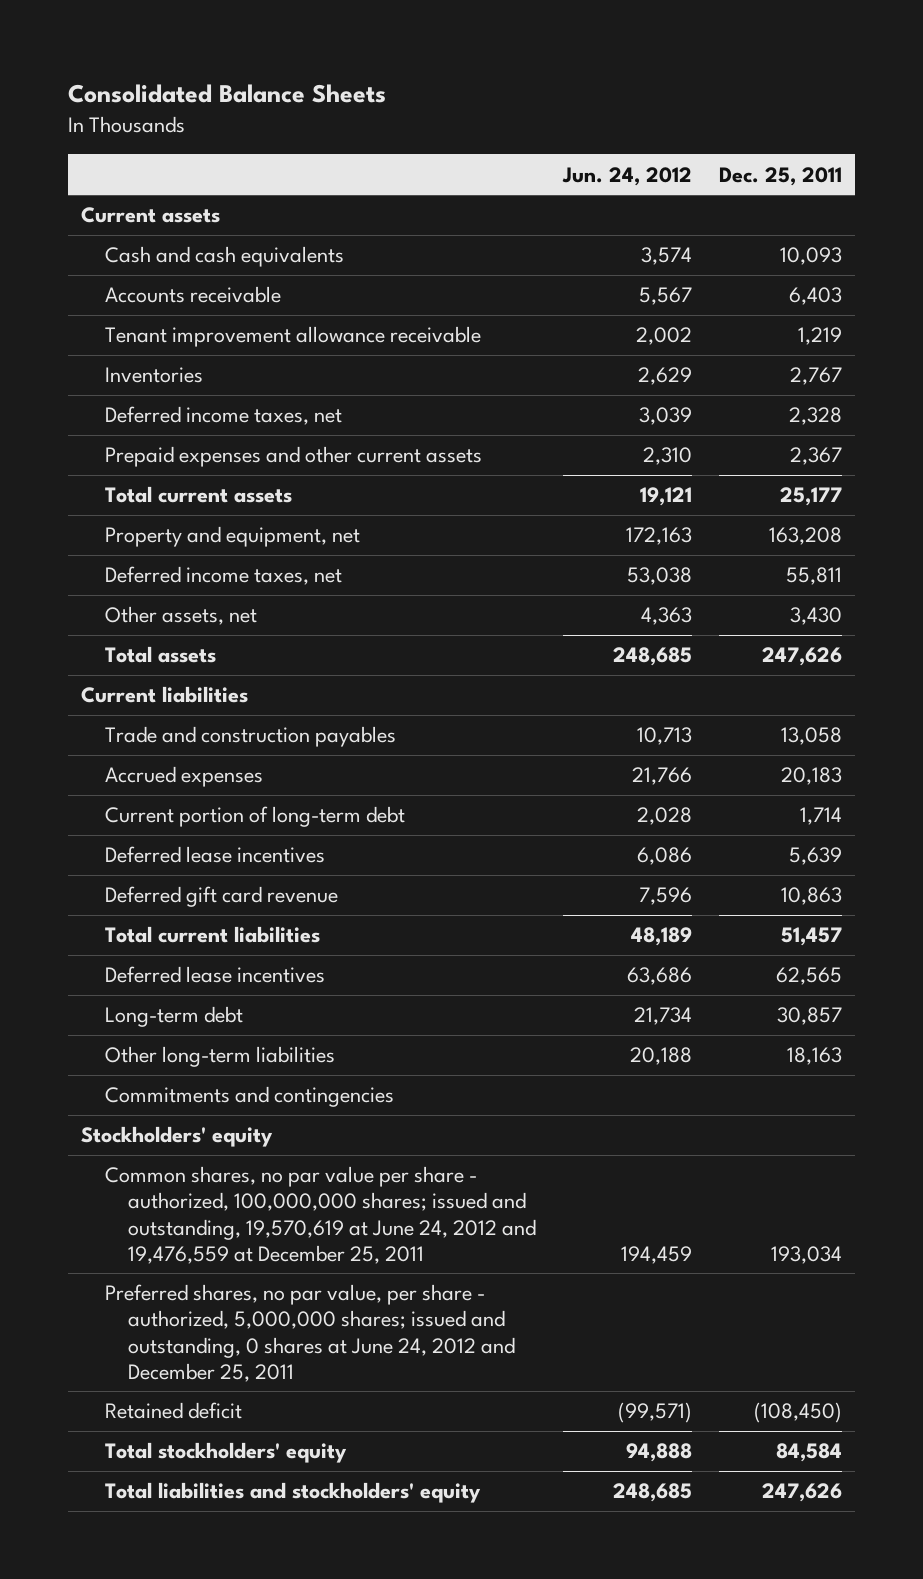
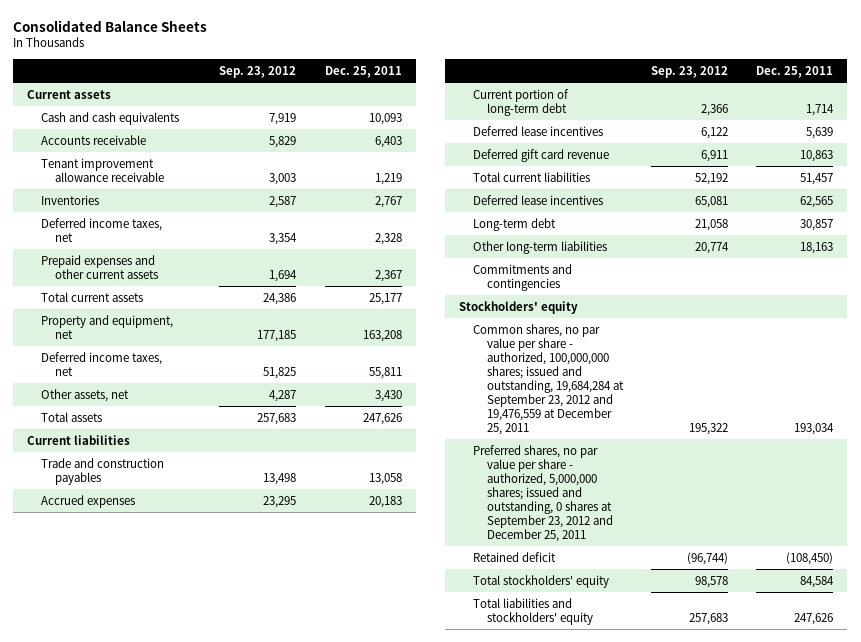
- | Jun. 24, 2012 | Dec. 25, 2011
+ | Sep. 23, 2012 | Dec. 25, 2011
- Common shares, no par value per share - authorized, 100,000,000 shares; issued and outstanding, 19,570,619 at June 24, 2012 and 19,476,559 at December 25, 2011 | 194,459 | 193,034
- Preferred shares, no par value, per share - authorized, 5,000,000 shares; issued and outstanding, 0 shares at June 24, 2012 and December 25, 2011
+ Common shares, no par value per share - authorized, 100,000,000 shares; issued and outstanding, 19,684,284 at September 23, 2012 and 19,476,559 at December 25, 2011 | 195,322 | 193,034
+ Preferred shares, no par value per share - authorized, 5,000,000 shares; issued and outstanding, 0 shares at September 23, 2012 and December 25, 2011

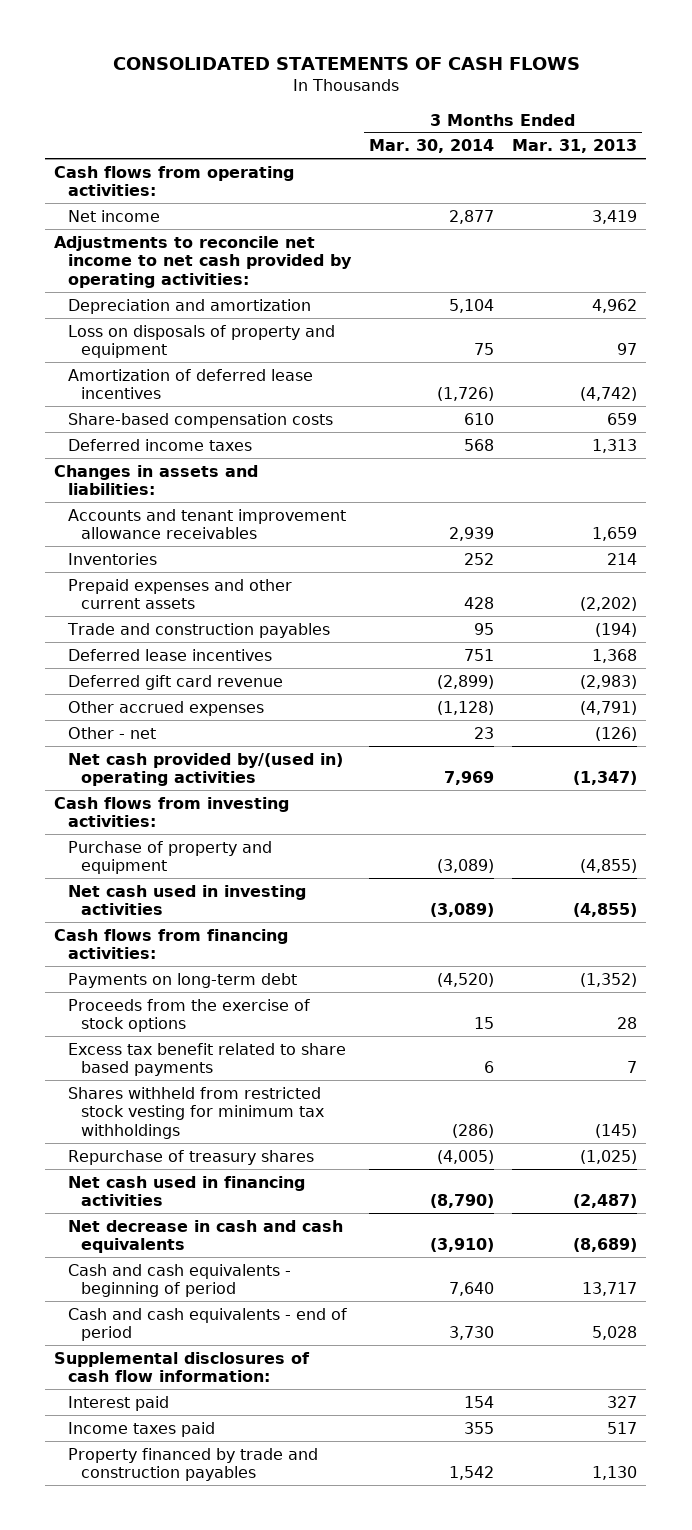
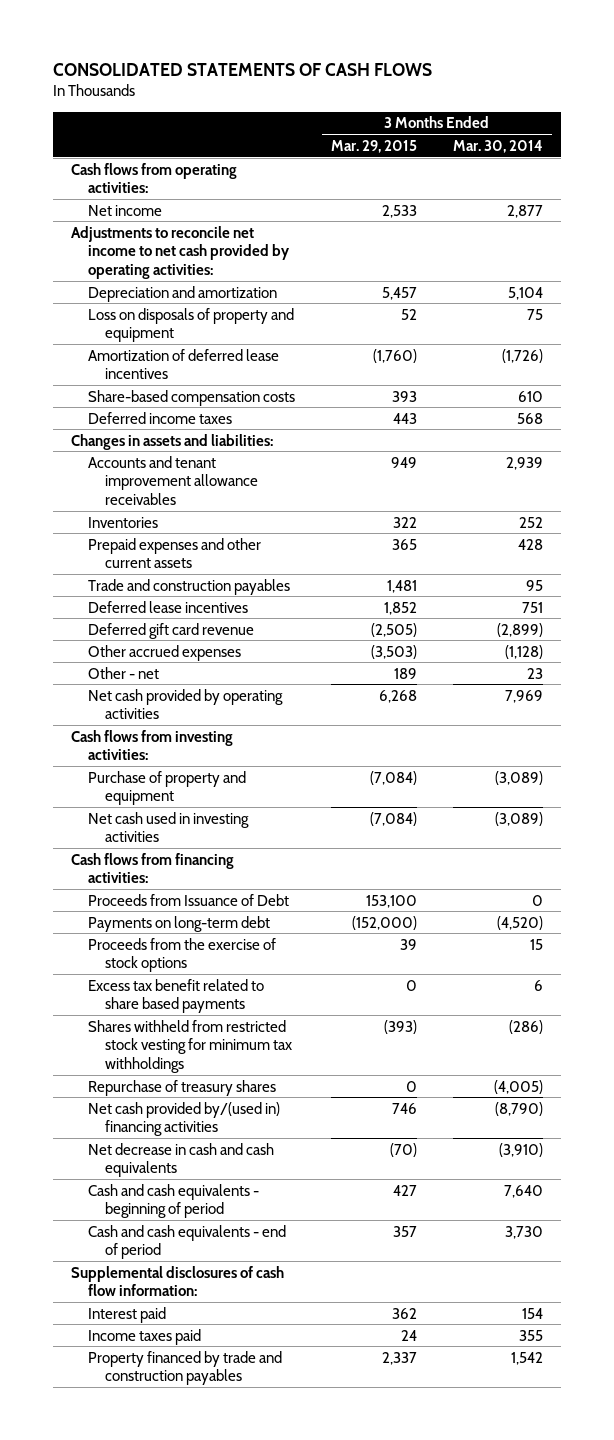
- | 3 Months Ended Mar. 30, 2014 | 3 Months Ended Mar. 31, 2013
+ | 3 Months Ended Mar. 29, 2015 | 3 Months Ended Mar. 30, 2014
- Net cash provided by/(used in) operating activities | 7,969 | (1,347)
+ Net cash provided by operating activities | 6,268 | 7,969
+ Proceeds from Issuance of Debt | 153,100 | 0
- Net cash used in financing activities | (8,790) | (2,487)
+ Net cash provided by/(used in) financing activities | 746 | (8,790)

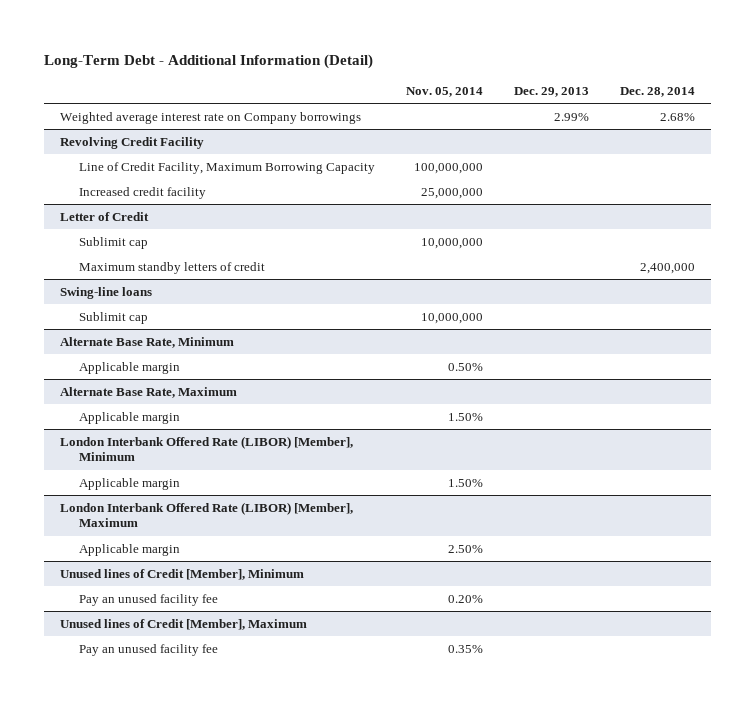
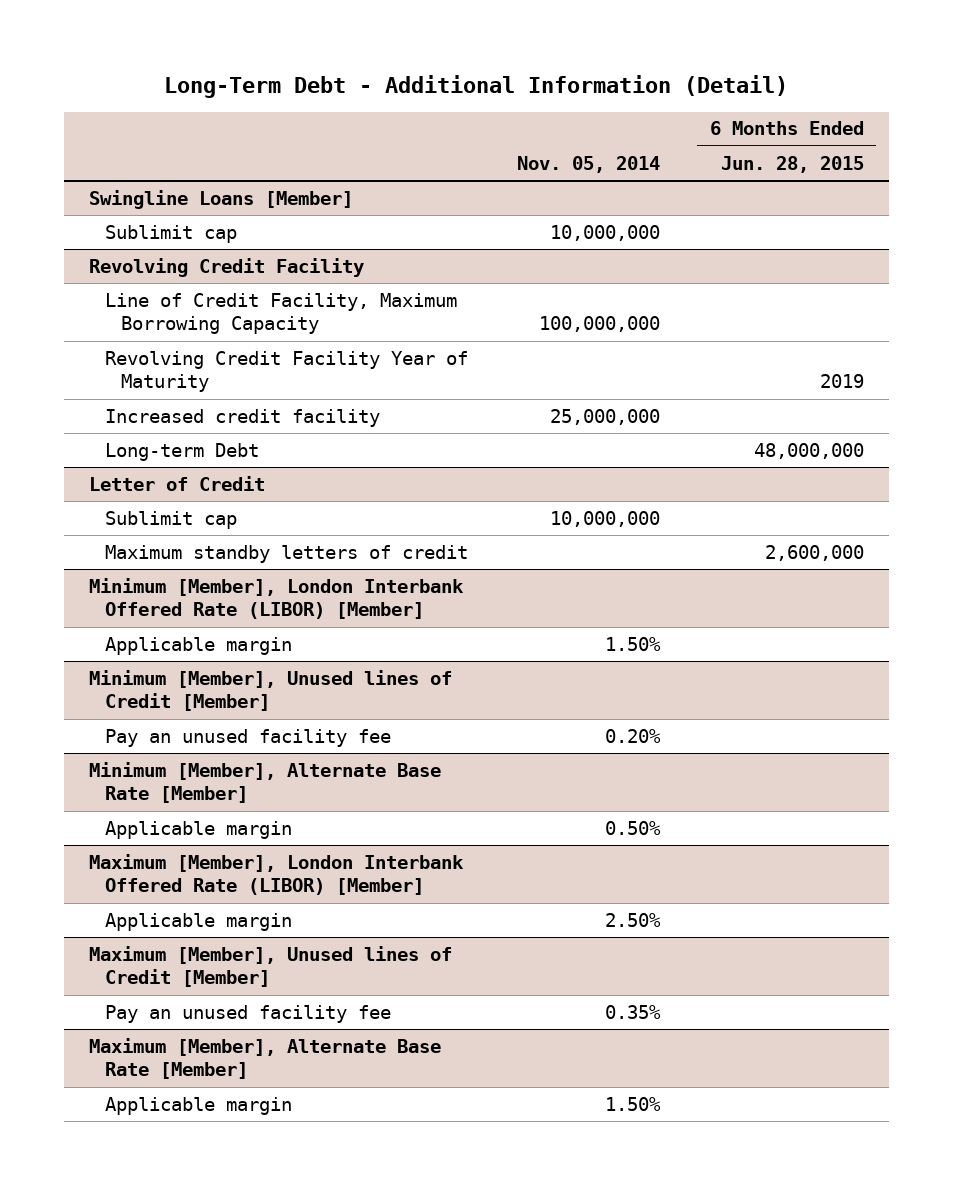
- | Nov. 05, 2014 | Dec. 29, 2013 | Dec. 28, 2014
+ | Nov. 05, 2014 | 6 Months Ended Jun. 28, 2015
- Weighted average interest rate on Company borrowings | | 2.99% | 2.68%
+ Swingline Loans [Member]
+ Sublimit cap | 10,000,000 |
@ Revolving Credit Facility
+ Revolving Credit Facility Year of Maturity | | 2019
+ Long-term Debt | | 48,000,000
- Swing-line loans
- Sublimit cap | 10,000,000 | |
- Alternate Base Rate, Minimum
- Applicable margin | 0.50% | |
- Alternate Base Rate, Maximum
- Applicable margin | 1.50% | |
- London Interbank Offered Rate (LIBOR) [Member], Minimum
+ Minimum [Member], London Interbank Offered Rate (LIBOR) [Member]
- London Interbank Offered Rate (LIBOR) [Member], Maximum
- Applicable margin | 2.50% | |
- Unused lines of Credit [Member], Minimum
+ Minimum [Member], Unused lines of Credit [Member]
- Unused lines of Credit [Member], Maximum
+ Minimum [Member], Alternate Base Rate [Member]
+ Applicable margin | 0.50% |
+ Maximum [Member], London Interbank Offered Rate (LIBOR) [Member]
+ Applicable margin | 2.50% |
+ Maximum [Member], Unused lines of Credit [Member]
+ Maximum [Member], Alternate Base Rate [Member]
+ Applicable margin | 1.50% |

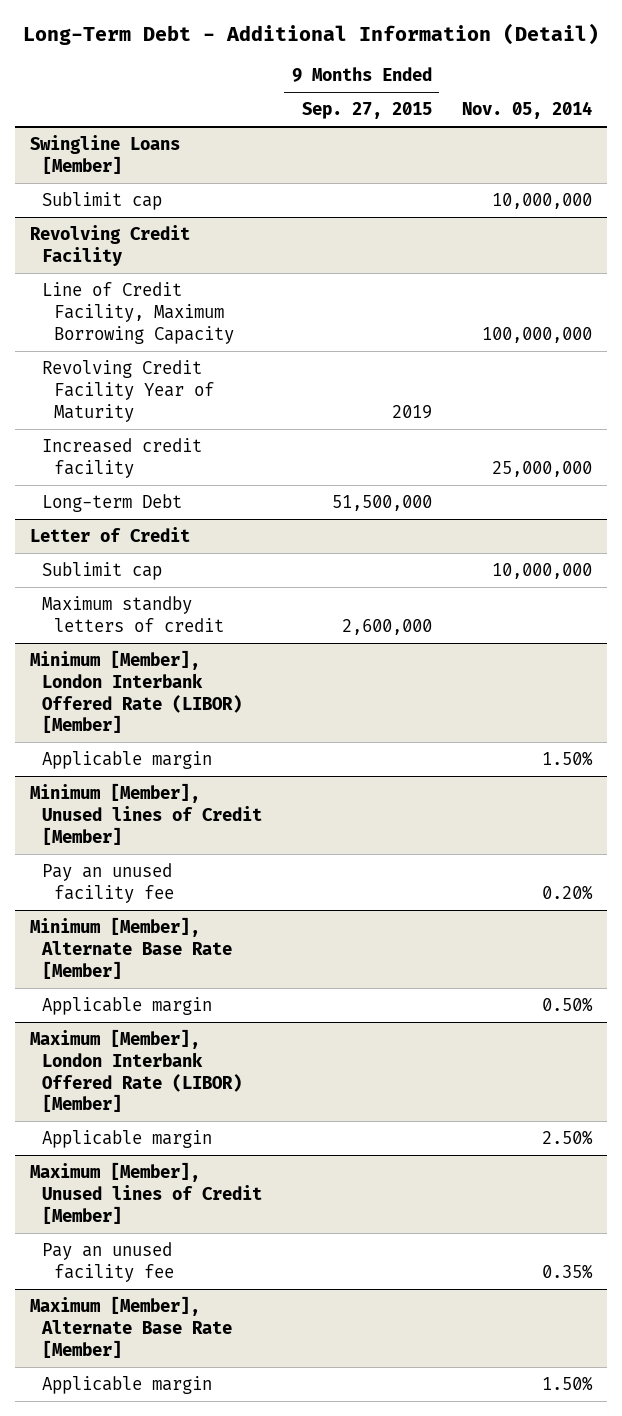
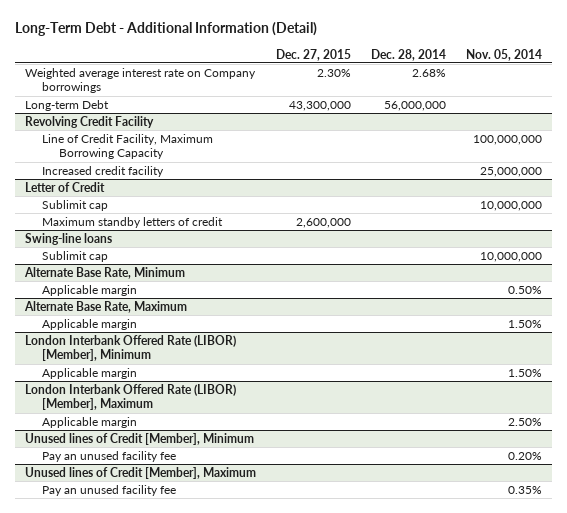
- | 9 Months Ended Sep. 27, 2015 | Nov. 05, 2014
+ | Dec. 27, 2015 | Dec. 28, 2014 | Nov. 05, 2014
- Swingline Loans [Member]
- Sublimit cap | | 10,000,000
+ Weighted average interest rate on Company borrowings | 2.30% | 2.68% |
+ Long-term Debt | 43,300,000 | 56,000,000 |
@ Revolving Credit Facility
- Revolving Credit Facility Year of Maturity | 2019 |
- Long-term Debt | 51,500,000 |
- Minimum [Member], London Interbank Offered Rate (LIBOR) [Member]
- Applicable margin | | 1.50%
- Minimum [Member], Unused lines of Credit [Member]
- Pay an unused facility fee | | 0.20%
- Minimum [Member], Alternate Base Rate [Member]
+ Swing-line loans
+ Sublimit cap | | | 10,000,000
+ Alternate Base Rate, Minimum
- Maximum [Member], London Interbank Offered Rate (LIBOR) [Member]
+ Alternate Base Rate, Maximum
+ Applicable margin | | | 1.50%
+ London Interbank Offered Rate (LIBOR) [Member], Minimum
+ Applicable margin | | | 1.50%
+ London Interbank Offered Rate (LIBOR) [Member], Maximum
- Maximum [Member], Unused lines of Credit [Member]
+ Unused lines of Credit [Member], Minimum
+ Pay an unused facility fee | | | 0.20%
+ Unused lines of Credit [Member], Maximum
- Maximum [Member], Alternate Base Rate [Member]
- Applicable margin | | 1.50%

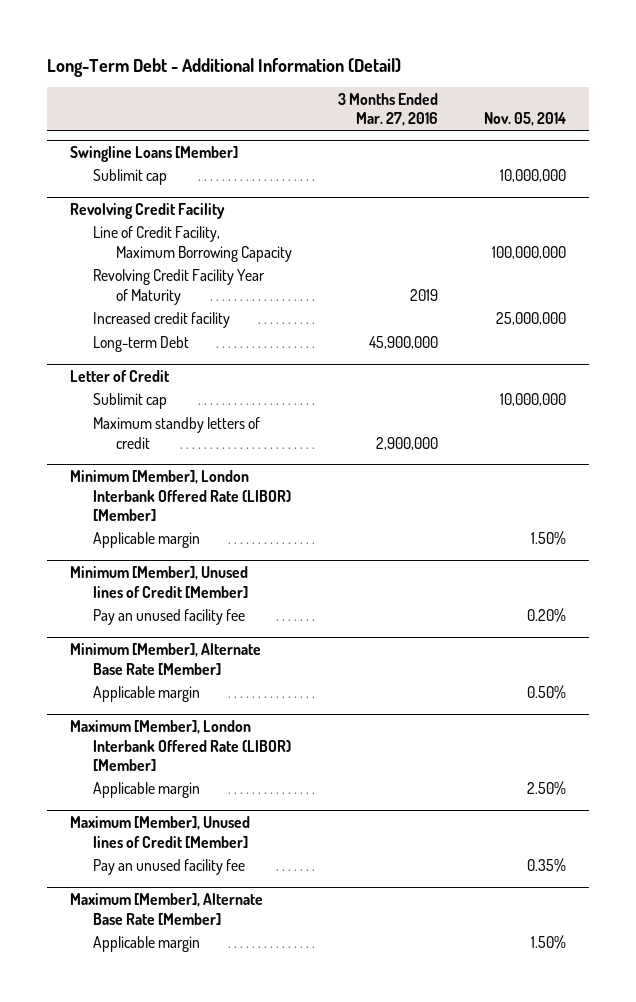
- | Dec. 27, 2015 | Dec. 28, 2014 | Nov. 05, 2014
+ | 3 Months Ended Mar. 27, 2016 | Nov. 05, 2014
- Weighted average interest rate on Company borrowings | 2.30% | 2.68% |
- Long-term Debt | 43,300,000 | 56,000,000 |
+ Swingline Loans [Member]
+ Sublimit cap | | 10,000,000
@ Revolving Credit Facility
+ Revolving Credit Facility Year of Maturity | 2019 |
+ Long-term Debt | 45,900,000 |
- Swing-line loans
- Sublimit cap | | | 10,000,000
- Alternate Base Rate, Minimum
- Applicable margin | | | 0.50%
- Alternate Base Rate, Maximum
- Applicable margin | | | 1.50%
- London Interbank Offered Rate (LIBOR) [Member], Minimum
+ Minimum [Member], London Interbank Offered Rate (LIBOR) [Member]
- London Interbank Offered Rate (LIBOR) [Member], Maximum
- Applicable margin | | | 2.50%
- Unused lines of Credit [Member], Minimum
+ Minimum [Member], Unused lines of Credit [Member]
- Unused lines of Credit [Member], Maximum
+ Minimum [Member], Alternate Base Rate [Member]
+ Applicable margin | | 0.50%
+ Maximum [Member], London Interbank Offered Rate (LIBOR) [Member]
+ Applicable margin | | 2.50%
+ Maximum [Member], Unused lines of Credit [Member]
+ Maximum [Member], Alternate Base Rate [Member]
+ Applicable margin | | 1.50%

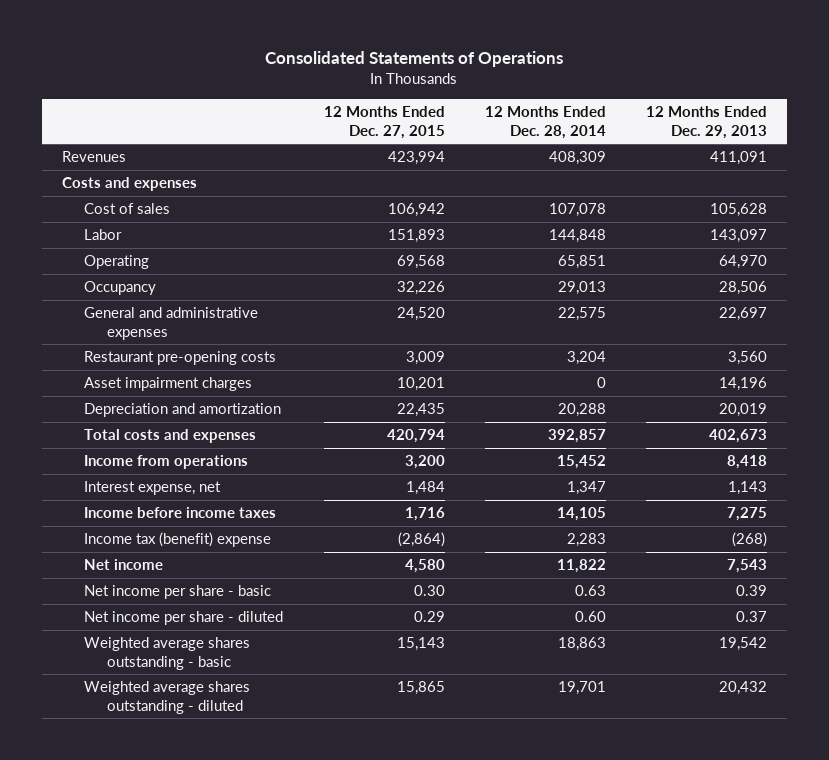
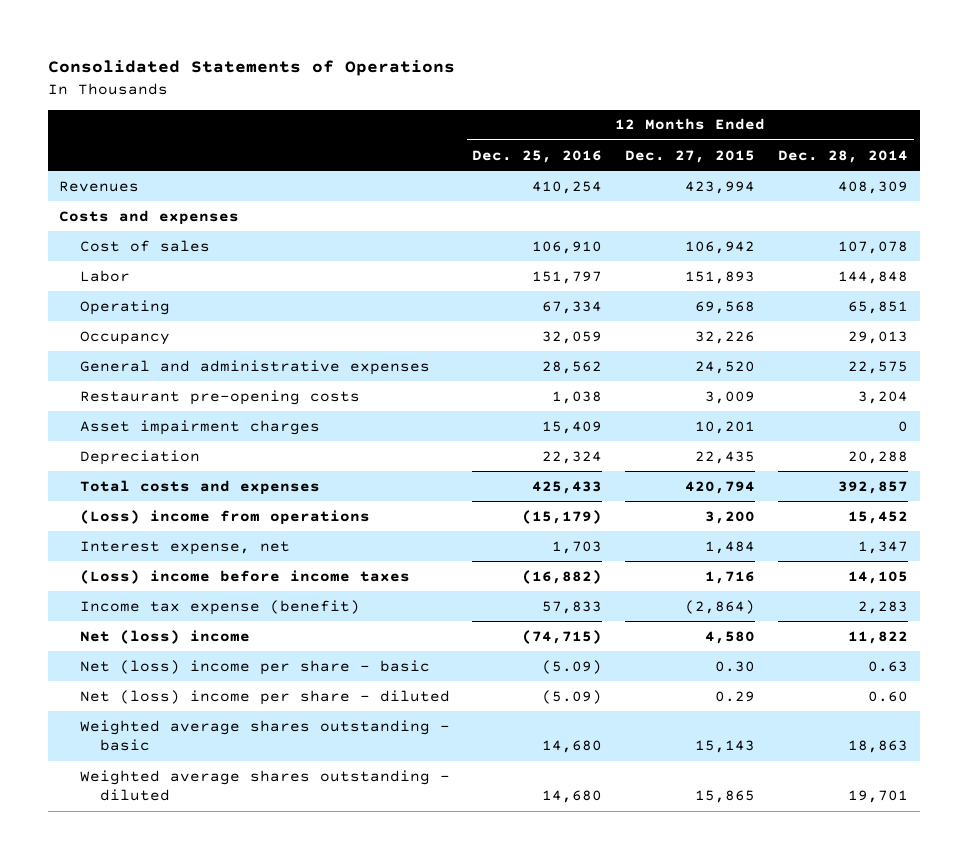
- | 12 Months Ended Dec. 27, 2015 | 12 Months Ended Dec. 28, 2014 | 12 Months Ended Dec. 29, 2013
+ | 12 Months Ended Dec. 25, 2016 | 12 Months Ended Dec. 27, 2015 | 12 Months Ended Dec. 28, 2014
- Depreciation and amortization | 22,435 | 20,288 | 20,019
+ Depreciation | 22,324 | 22,435 | 20,288
- Income from operations | 3,200 | 15,452 | 8,418
+ (Loss) income from operations | (15,179) | 3,200 | 15,452
- Income before income taxes | 1,716 | 14,105 | 7,275
- Income tax (benefit) expense | (2,864) | 2,283 | (268)
- Net income | 4,580 | 11,822 | 7,543
- Net income per share - basic | 0.30 | 0.63 | 0.39
- Net income per share - diluted | 0.29 | 0.60 | 0.37
+ (Loss) income before income taxes | (16,882) | 1,716 | 14,105
+ Income tax expense (benefit) | 57,833 | (2,864) | 2,283
+ Net (loss) income | (74,715) | 4,580 | 11,822
+ Net (loss) income per share - basic | (5.09) | 0.30 | 0.63
+ Net (loss) income per share - diluted | (5.09) | 0.29 | 0.60

